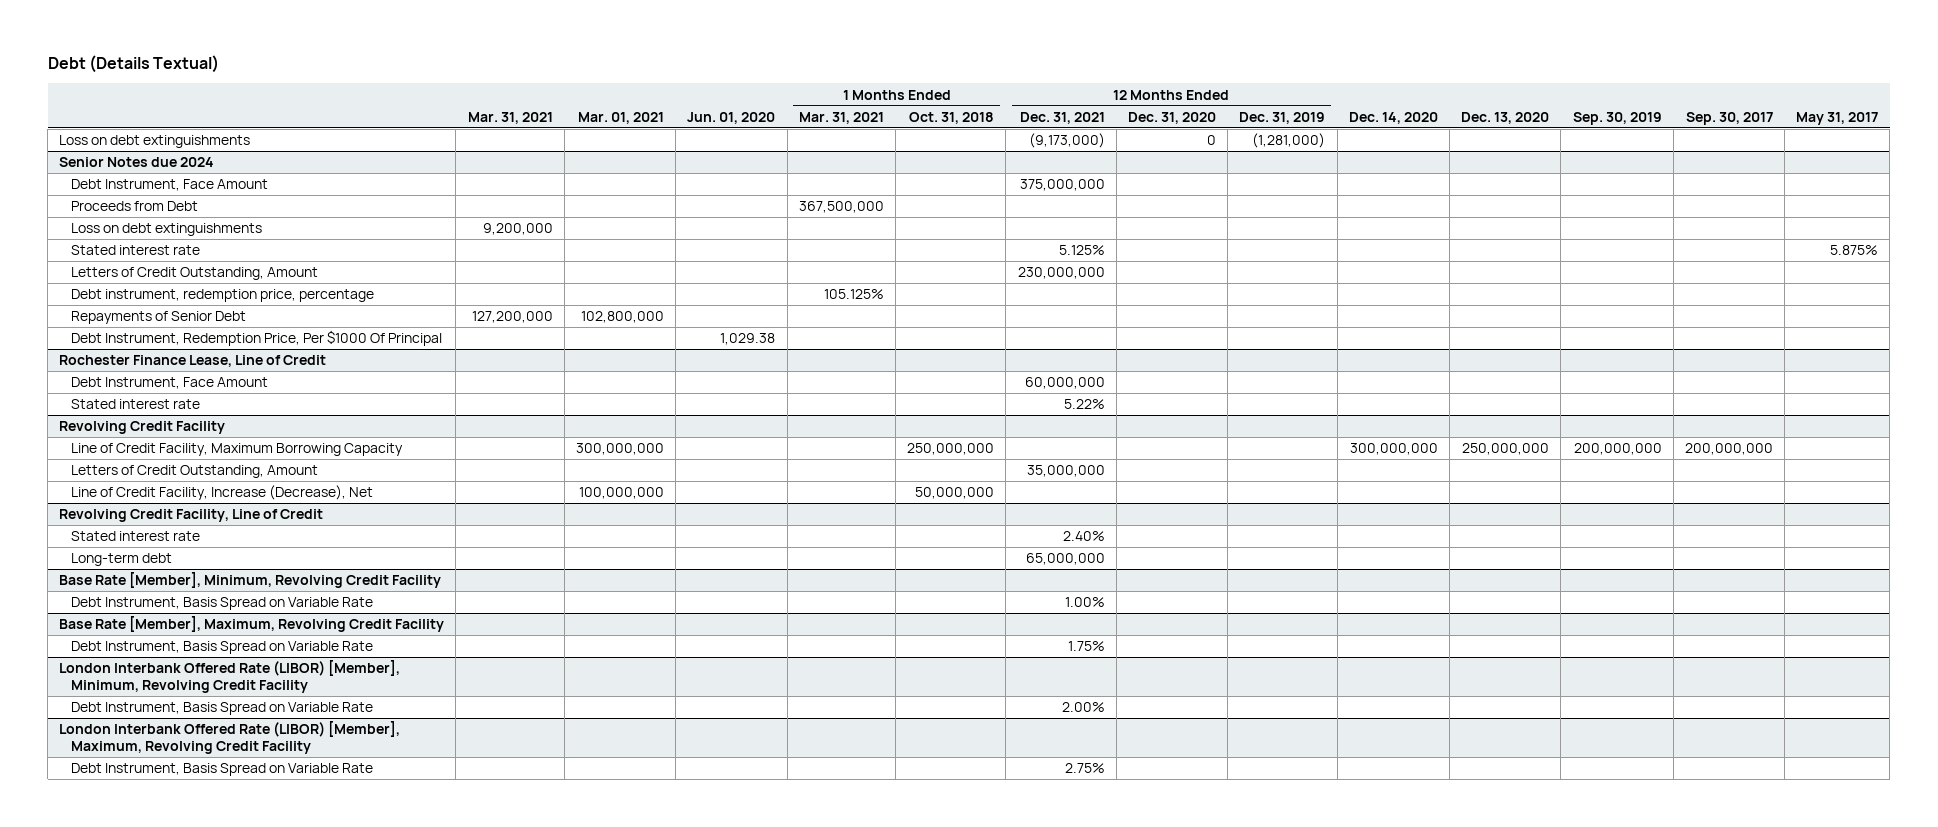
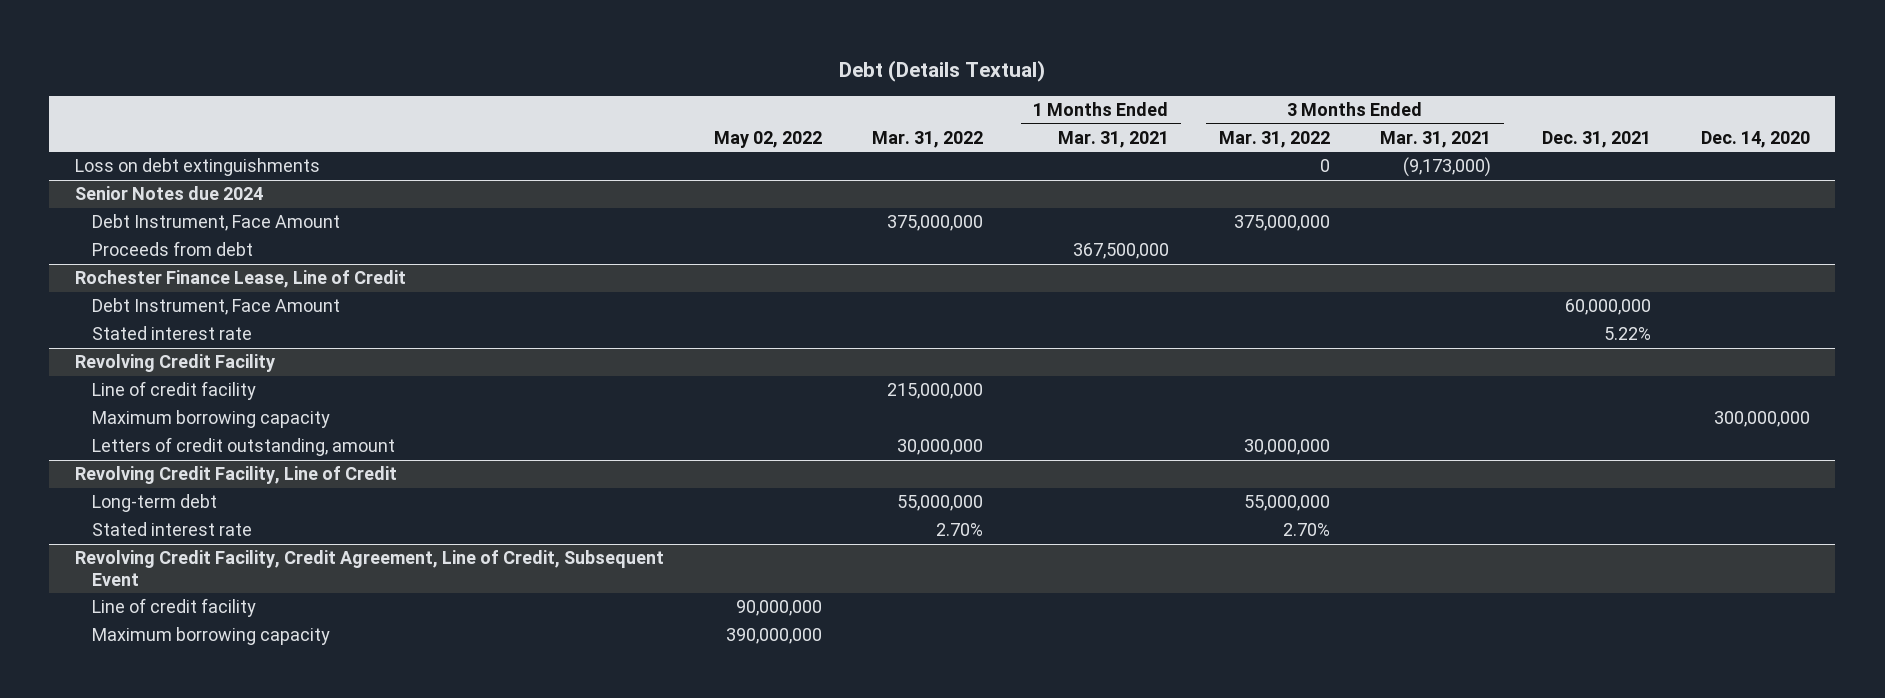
- | Mar. 31, 2021 | Mar. 01, 2021 | Jun. 01, 2020 | 1 Months Ended Mar. 31, 2021 | 1 Months Ended Oct. 31, 2018 | 12 Months Ended Dec. 31, 2021 | 12 Months Ended Dec. 31, 2020 | 12 Months Ended Dec. 31, 2019 | Dec. 14, 2020 | Dec. 13, 2020 | Sep. 30, 2019 | Sep. 30, 2017 | May 31, 2017
+ | May 02, 2022 | Mar. 31, 2022 | 1 Months Ended Mar. 31, 2021 | 3 Months Ended Mar. 31, 2022 | 3 Months Ended Mar. 31, 2021 | Dec. 31, 2021 | Dec. 14, 2020
@ Senior Notes due 2024
- Proceeds from Debt | | | | 367,500,000 | | | | | | | | |
- Loss on debt extinguishments | 9,200,000 | | | | | | | | | | | |
- Stated interest rate | | | | | | 5.125% | | | | | | | 5.875%
- Letters of Credit Outstanding, Amount | | | | | | 230,000,000 | | | | | | |
- Debt instrument, redemption price, percentage | | | | 105.125% | | | | | | | | |
- Repayments of Senior Debt | 127,200,000 | 102,800,000 | | | | | | | | | | |
- Debt Instrument, Redemption Price, Per $1000 Of Principal | | | 1,029.38 | | | | | | | | | |
+ Proceeds from debt | | | 367,500,000 | | | |
@ Revolving Credit Facility
- Line of Credit Facility, Maximum Borrowing Capacity | | 300,000,000 | | | 250,000,000 | | | | 300,000,000 | 250,000,000 | 200,000,000 | 200,000,000 |
- Letters of Credit Outstanding, Amount | | | | | | 35,000,000 | | | | | | |
- Line of Credit Facility, Increase (Decrease), Net | | 100,000,000 | | | 50,000,000 | | | | | | | |
+ Line of credit facility | | 215,000,000 | | | | |
+ Maximum borrowing capacity | | | | | | | 300,000,000
+ Letters of credit outstanding, amount | | 30,000,000 | | 30,000,000 | | |
- Base Rate [Member], Minimum, Revolving Credit Facility
- Debt Instrument, Basis Spread on Variable Rate | | | | | | 1.00% | | | | | | |
- Base Rate [Member], Maximum, Revolving Credit Facility
- Debt Instrument, Basis Spread on Variable Rate | | | | | | 1.75% | | | | | | |
- London Interbank Offered Rate (LIBOR) [Member], Minimum, Revolving Credit Facility
- Debt Instrument, Basis Spread on Variable Rate | | | | | | 2.00% | | | | | | |
- London Interbank Offered Rate (LIBOR) [Member], Maximum, Revolving Credit Facility
- Debt Instrument, Basis Spread on Variable Rate | | | | | | 2.75% | | | | | | |
@ Revolving Credit Facility, Line of Credit
moved down: Stated interest rate | | 2.70% | | 2.70% | | |
+ Revolving Credit Facility, Credit Agreement, Line of Credit, Subsequent Event
+ Line of credit facility | 90,000,000 | | | | | |
+ Maximum borrowing capacity | 390,000,000 | | | | | |

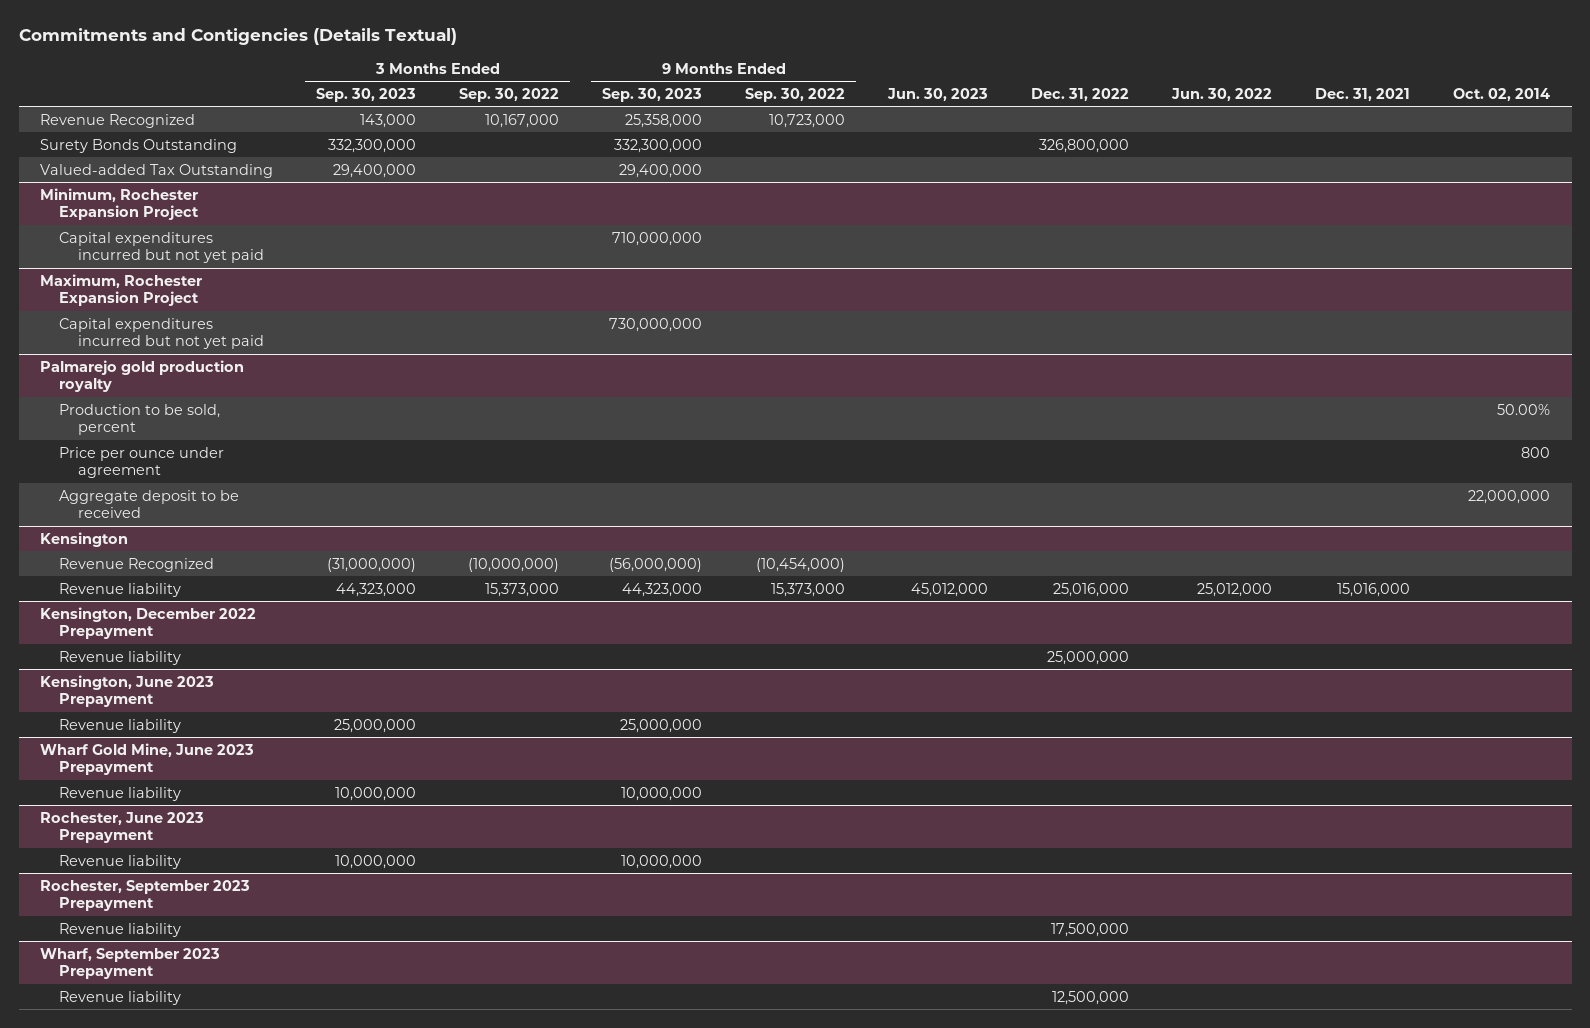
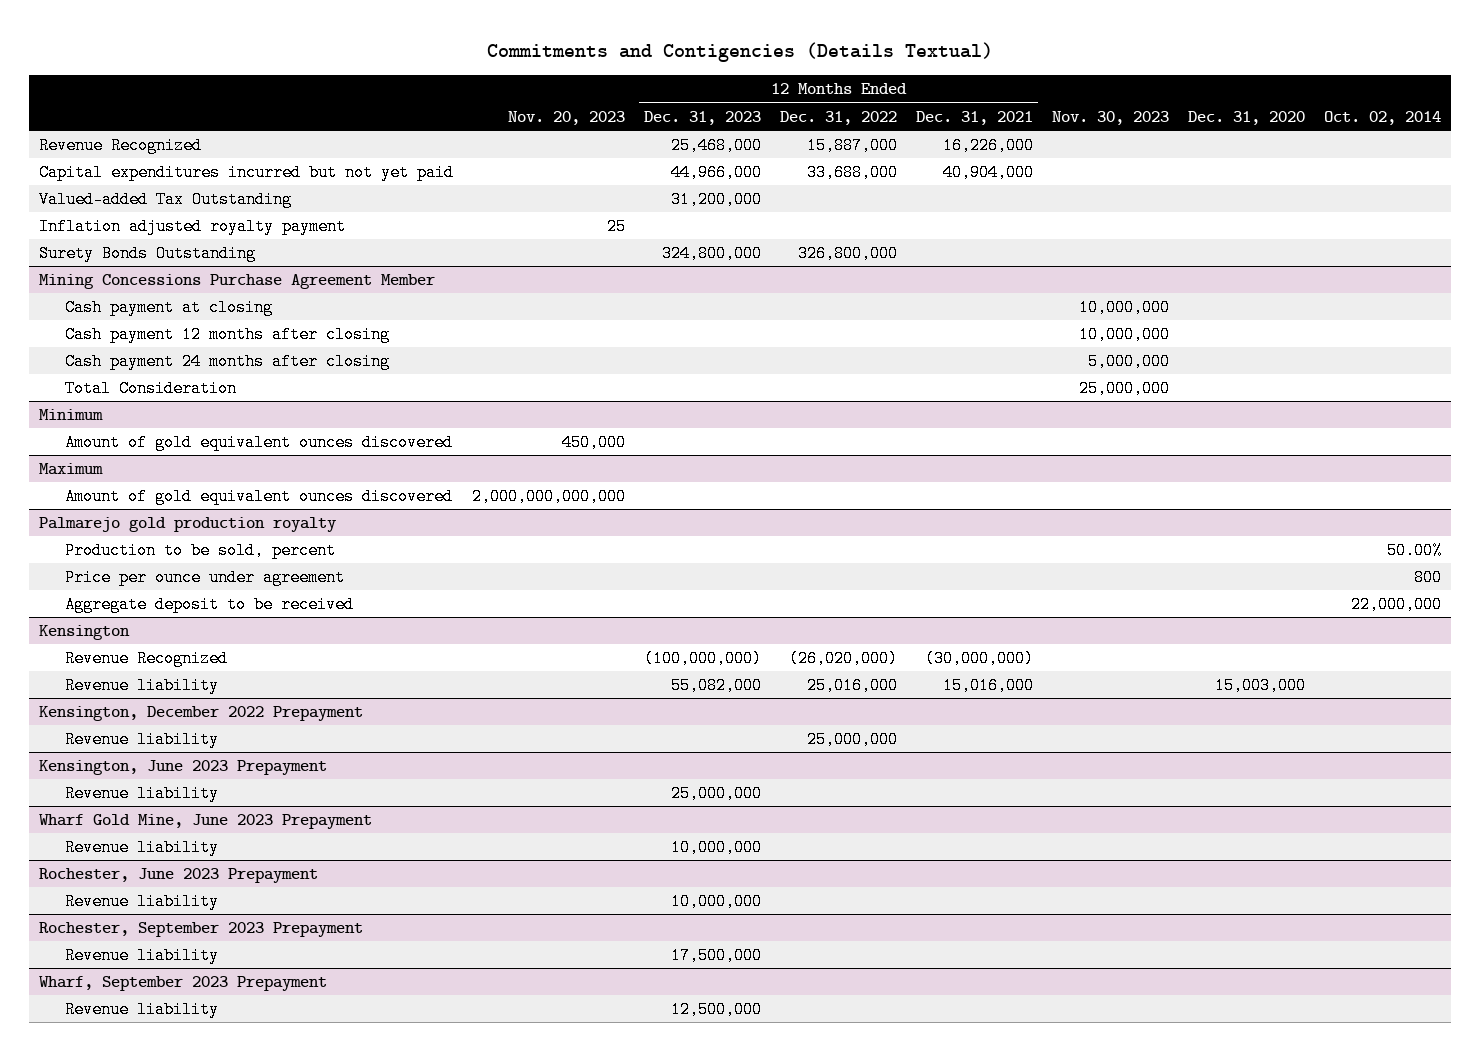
- | 3 Months Ended Sep. 30, 2023 | 3 Months Ended Sep. 30, 2022 | 9 Months Ended Sep. 30, 2023 | 9 Months Ended Sep. 30, 2022 | Jun. 30, 2023 | Dec. 31, 2022 | Jun. 30, 2022 | Dec. 31, 2021 | Oct. 02, 2014
+ | Nov. 20, 2023 | 12 Months Ended Dec. 31, 2023 | 12 Months Ended Dec. 31, 2022 | 12 Months Ended Dec. 31, 2021 | Nov. 30, 2023 | Dec. 31, 2020 | Oct. 02, 2014
+ Capital expenditures incurred but not yet paid | | 44,966,000 | 33,688,000 | 40,904,000 | | |
- Minimum, Rochester Expansion Project
- Capital expenditures incurred but not yet paid | | | 710,000,000 | | | | | |
- Maximum, Rochester Expansion Project
- Capital expenditures incurred but not yet paid | | | 730,000,000 | | | | | |
+ Inflation adjusted royalty payment | 25 | | | | | |
moved down: Surety Bonds Outstanding | | 324,800,000 | 326,800,000 | | | |
+ Mining Concessions Purchase Agreement Member
+ Cash payment at closing | | | | | 10,000,000 | |
+ Cash payment 12 months after closing | | | | | 10,000,000 | |
+ Cash payment 24 months after closing | | | | | 5,000,000 | |
+ Total Consideration | | | | | 25,000,000 | |
+ Minimum
+ Amount of gold equivalent ounces discovered | 450,000 | | | | | |
+ Maximum
+ Amount of gold equivalent ounces discovered | 2,000,000,000,000 | | | | | |

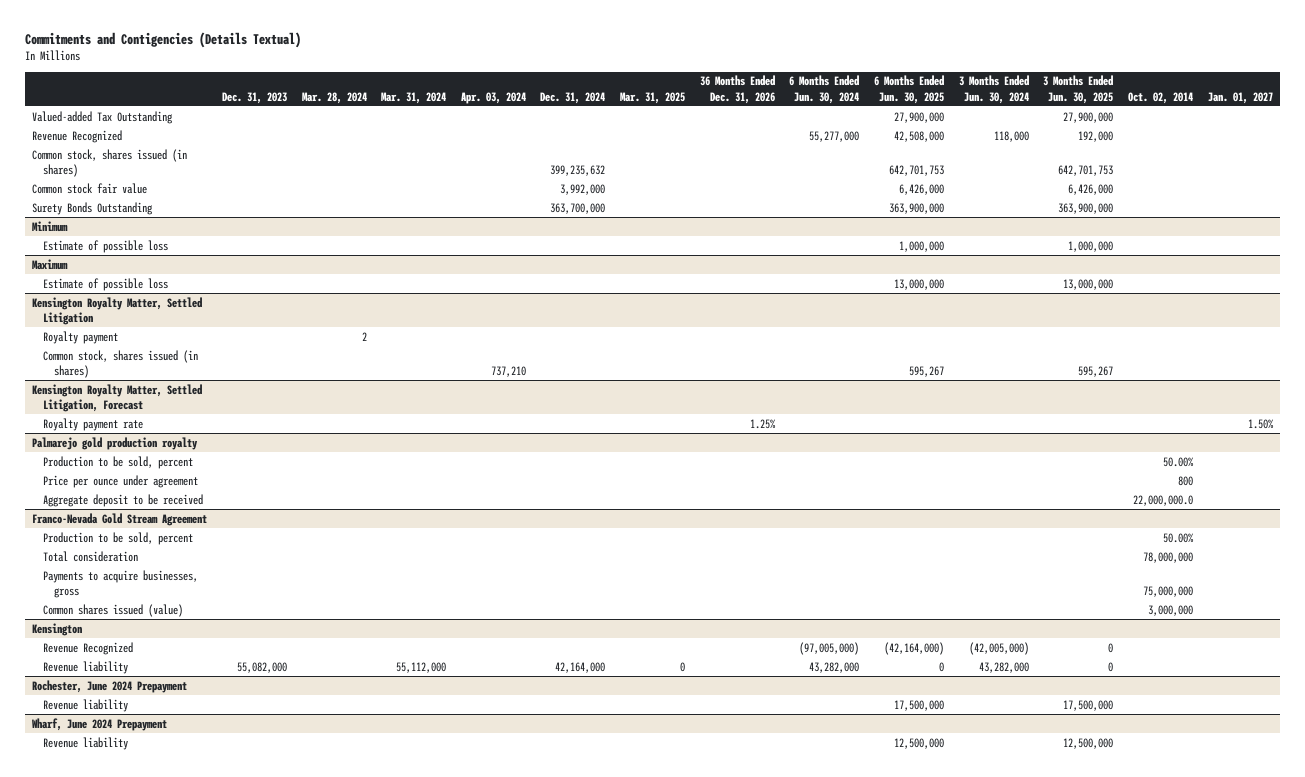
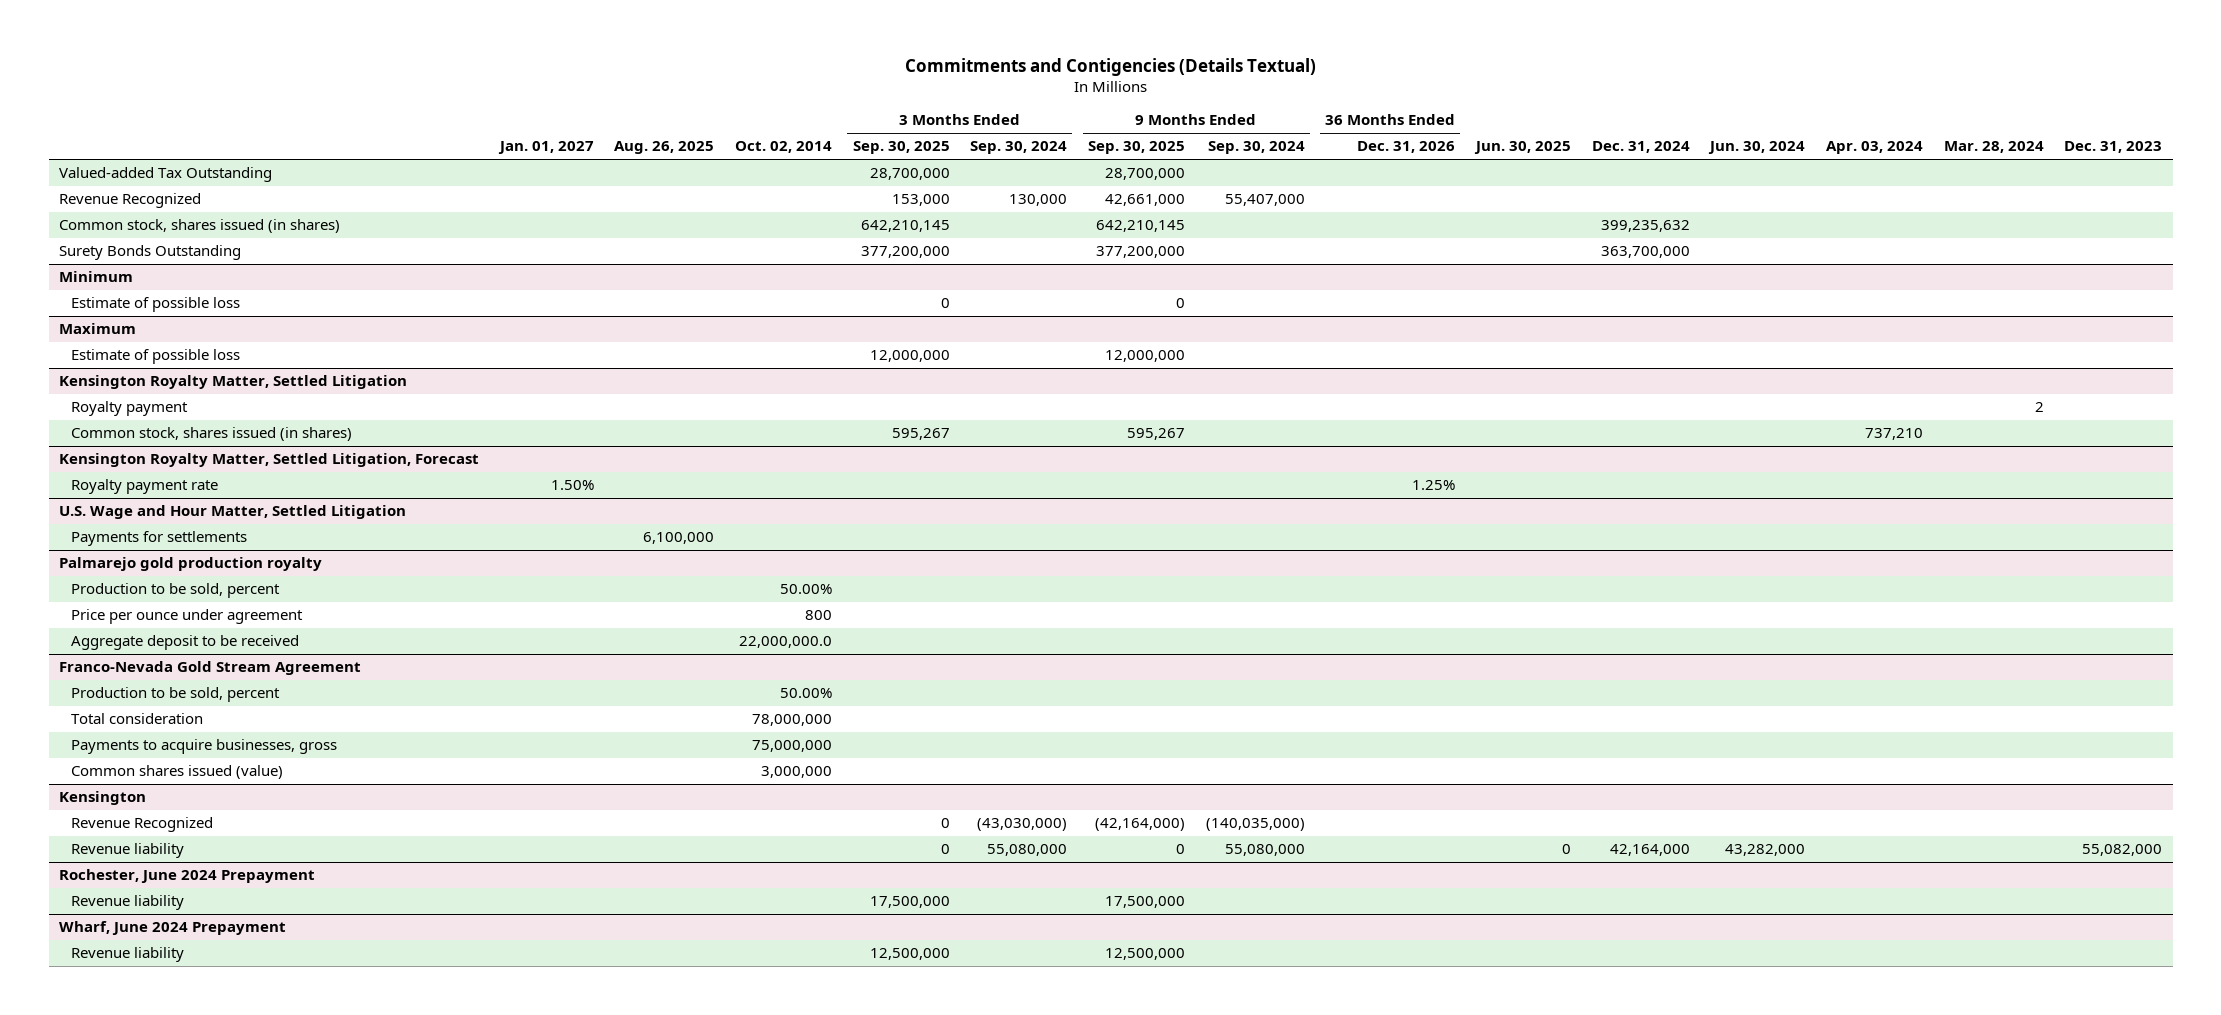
- | Dec. 31, 2023 | Mar. 28, 2024 | Mar. 31, 2024 | Apr. 03, 2024 | Dec. 31, 2024 | Mar. 31, 2025 | 36 Months Ended Dec. 31, 2026 | 6 Months Ended Jun. 30, 2024 | 6 Months Ended Jun. 30, 2025 | 3 Months Ended Jun. 30, 2024 | 3 Months Ended Jun. 30, 2025 | Oct. 02, 2014 | Jan. 01, 2027
+ | Jan. 01, 2027 | Aug. 26, 2025 | Oct. 02, 2014 | 3 Months Ended Sep. 30, 2025 | 3 Months Ended Sep. 30, 2024 | 9 Months Ended Sep. 30, 2025 | 9 Months Ended Sep. 30, 2024 | 36 Months Ended Dec. 31, 2026 | Jun. 30, 2025 | Dec. 31, 2024 | Jun. 30, 2024 | Apr. 03, 2024 | Mar. 28, 2024 | Dec. 31, 2023
- Common stock fair value | | | | | 3,992,000 | | | | 6,426,000 | | 6,426,000 | |
+ U.S. Wage and Hour Matter, Settled Litigation
+ Payments for settlements | | 6,100,000 | | | | | | | | | | | |

